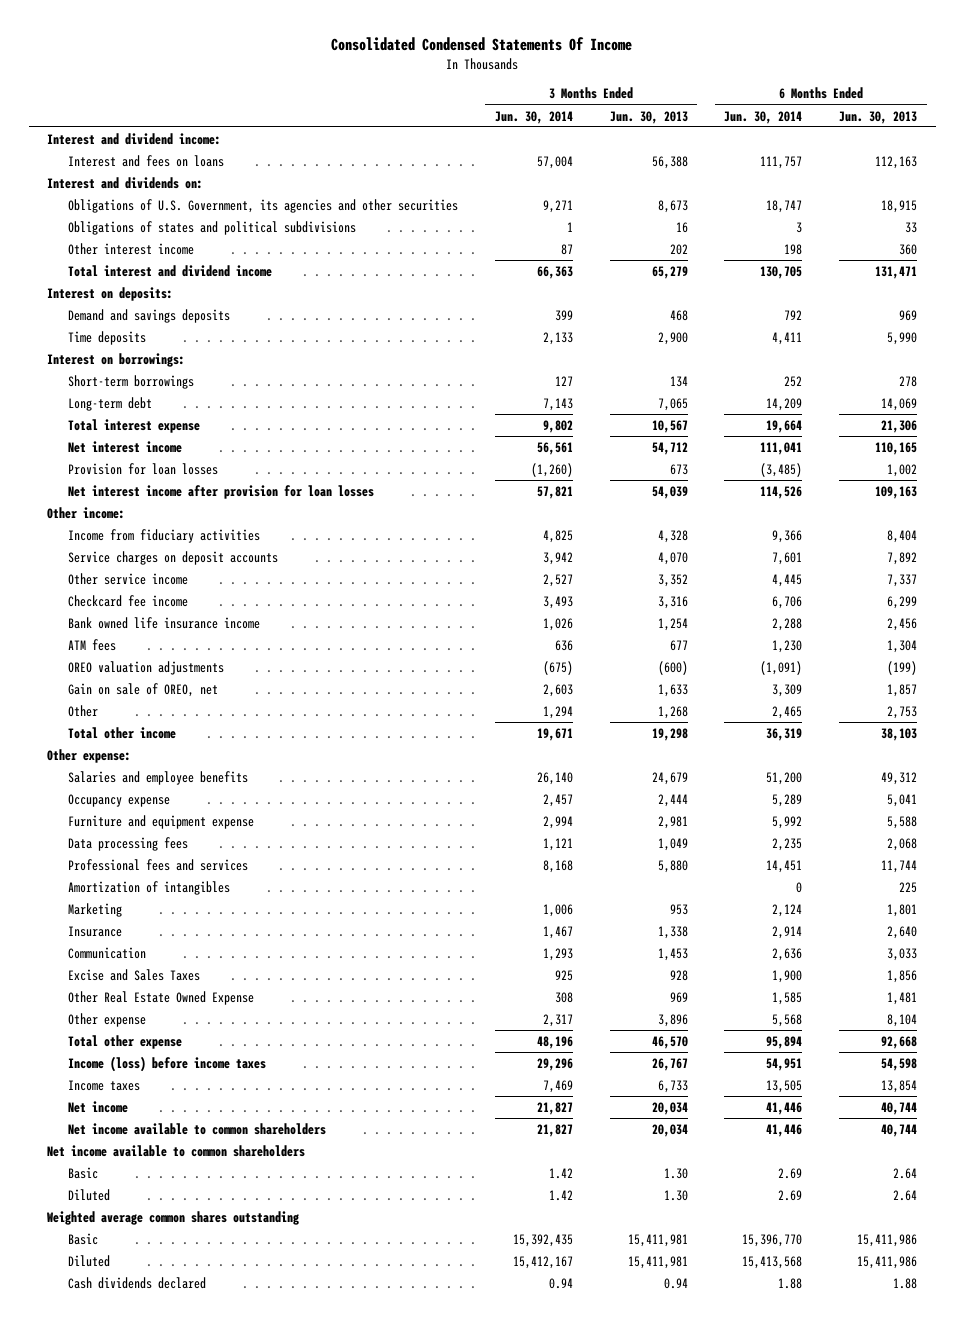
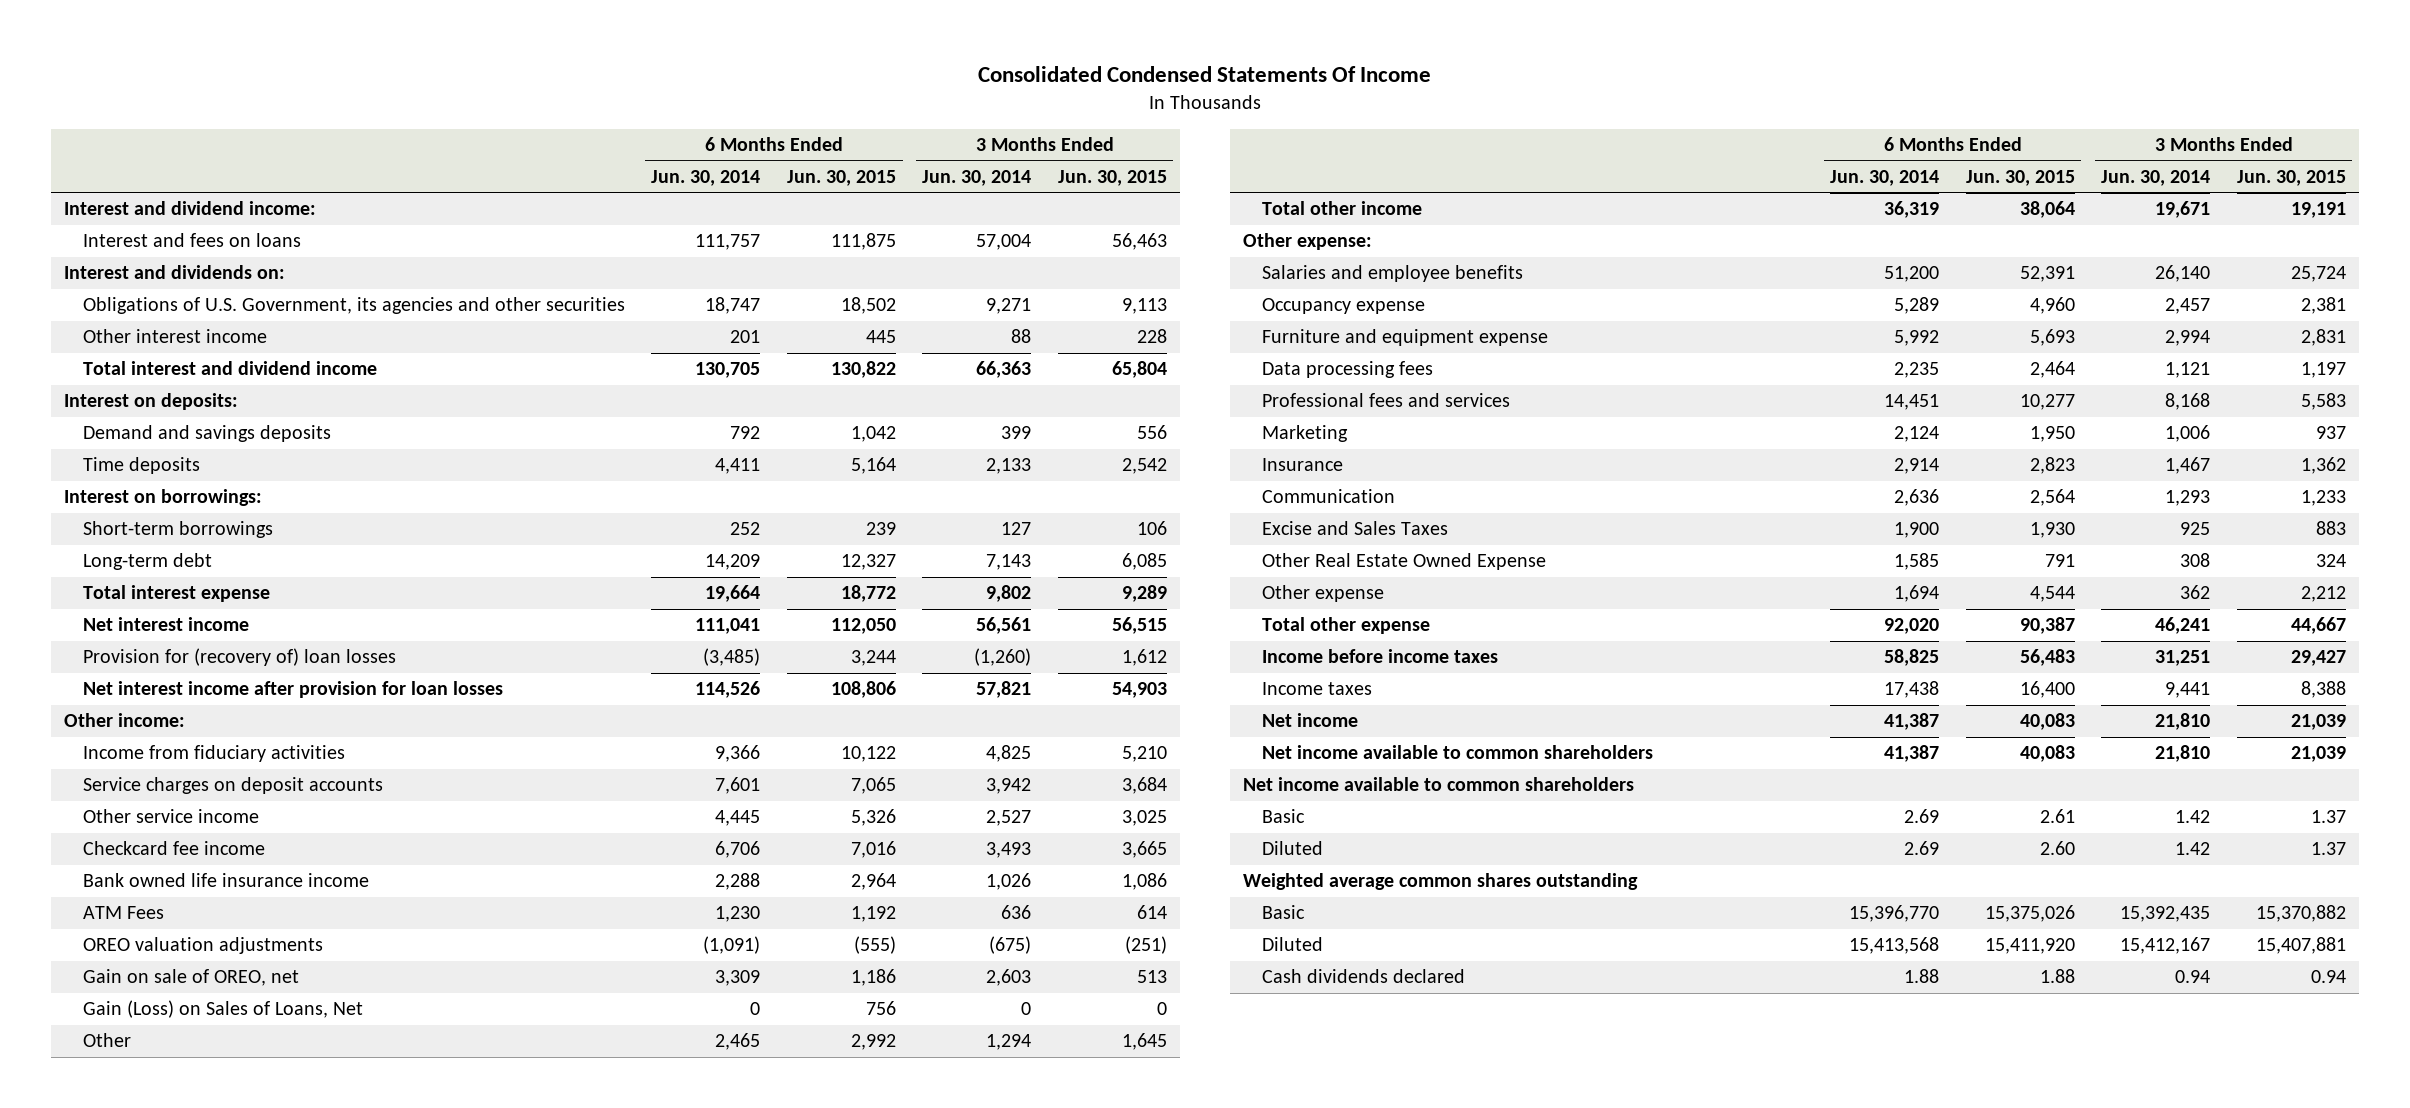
- | 3 Months Ended Jun. 30, 2014 | 3 Months Ended Jun. 30, 2013 | 6 Months Ended Jun. 30, 2014 | 6 Months Ended Jun. 30, 2013
+ | 6 Months Ended Jun. 30, 2014 | 6 Months Ended Jun. 30, 2015 | 3 Months Ended Jun. 30, 2014 | 3 Months Ended Jun. 30, 2015
- Obligations of states and political subdivisions | 1 | 16 | 3 | 33
- Other interest income | 87 | 202 | 198 | 360
+ Other interest income | 201 | 445 | 88 | 228
- Provision for loan losses | (1,260) | 673 | (3,485) | 1,002
+ Provision for (recovery of) loan losses | (3,485) | 3,244 | (1,260) | 1,612
- ATM fees | 636 | 677 | 1,230 | 1,304
+ ATM Fees | 1,230 | 1,192 | 636 | 614
+ Gain (Loss) on Sales of Loans, Net | 0 | 756 | 0 | 0
- Amortization of intangibles | | | 0 | 225
- Other expense | 2,317 | 3,896 | 5,568 | 8,104
- Total other expense | 48,196 | 46,570 | 95,894 | 92,668
- Income (loss) before income taxes | 29,296 | 26,767 | 54,951 | 54,598
- Income taxes | 7,469 | 6,733 | 13,505 | 13,854
- Net income | 21,827 | 20,034 | 41,446 | 40,744
- Net income available to common shareholders | 21,827 | 20,034 | 41,446 | 40,744
+ Other expense | 1,694 | 4,544 | 362 | 2,212
+ Total other expense | 92,020 | 90,387 | 46,241 | 44,667
+ Income before income taxes | 58,825 | 56,483 | 31,251 | 29,427
+ Income taxes | 17,438 | 16,400 | 9,441 | 8,388
+ Net income | 41,387 | 40,083 | 21,810 | 21,039
+ Net income available to common shareholders | 41,387 | 40,083 | 21,810 | 21,039

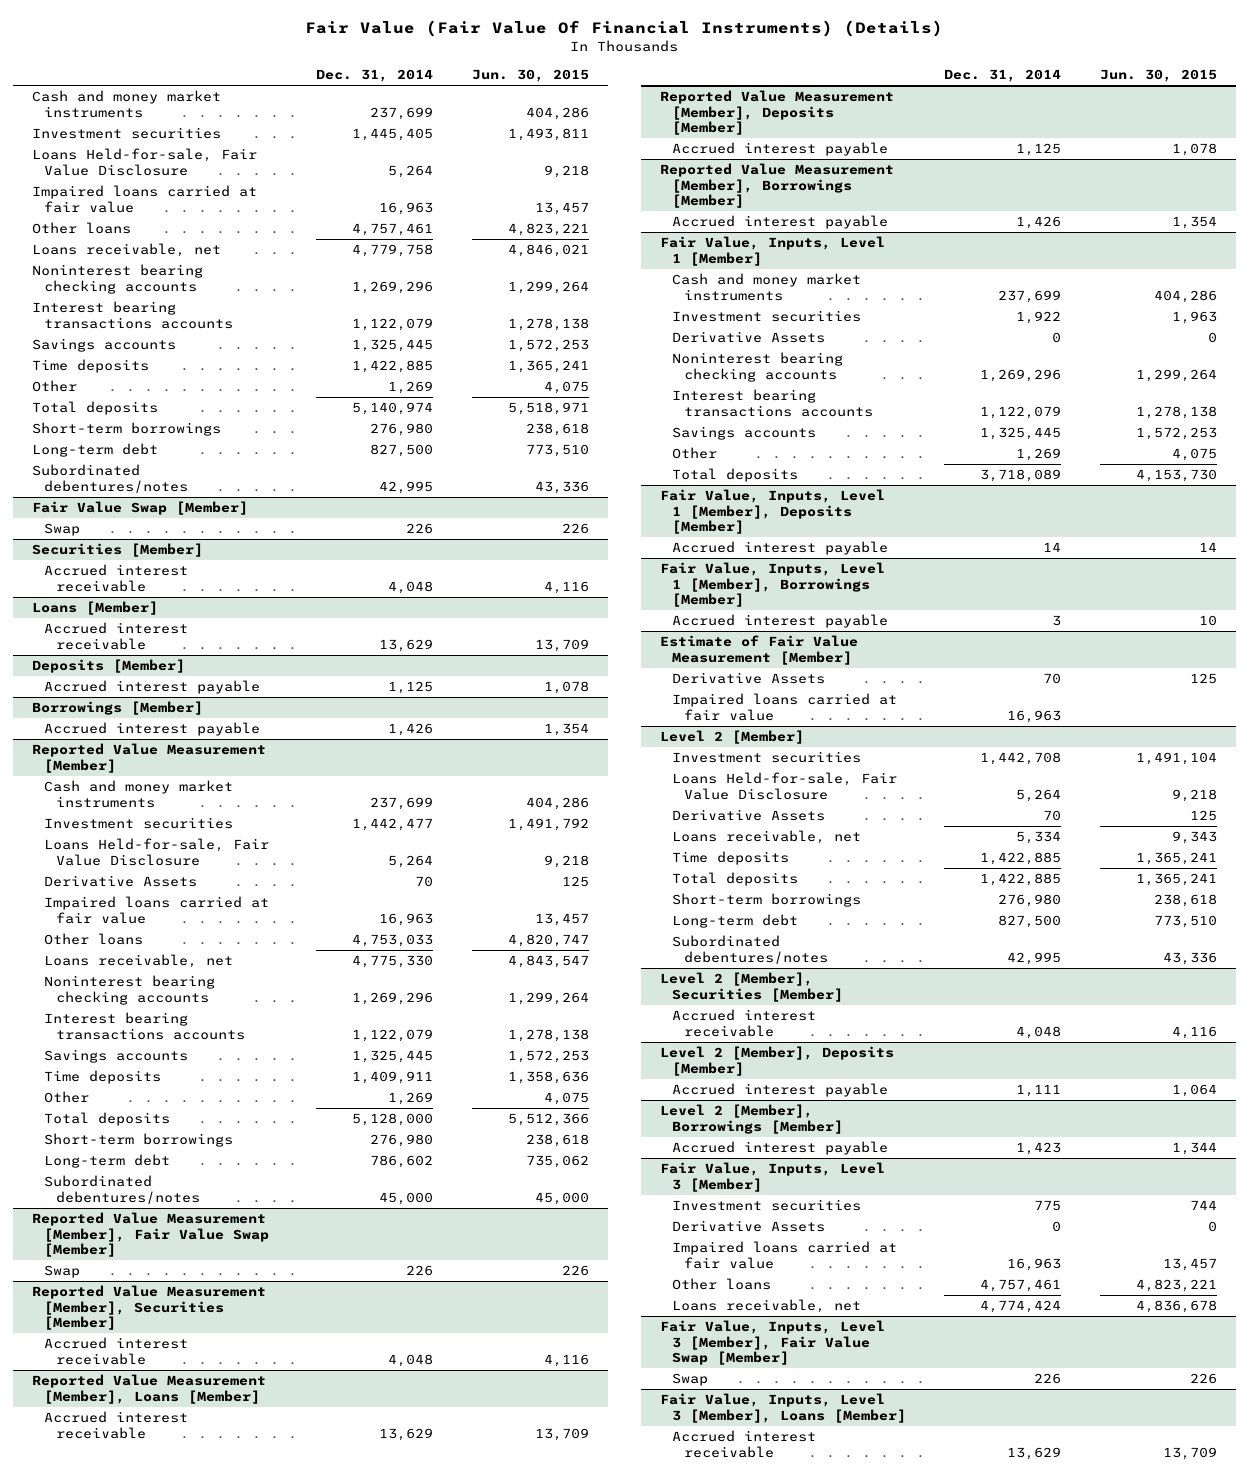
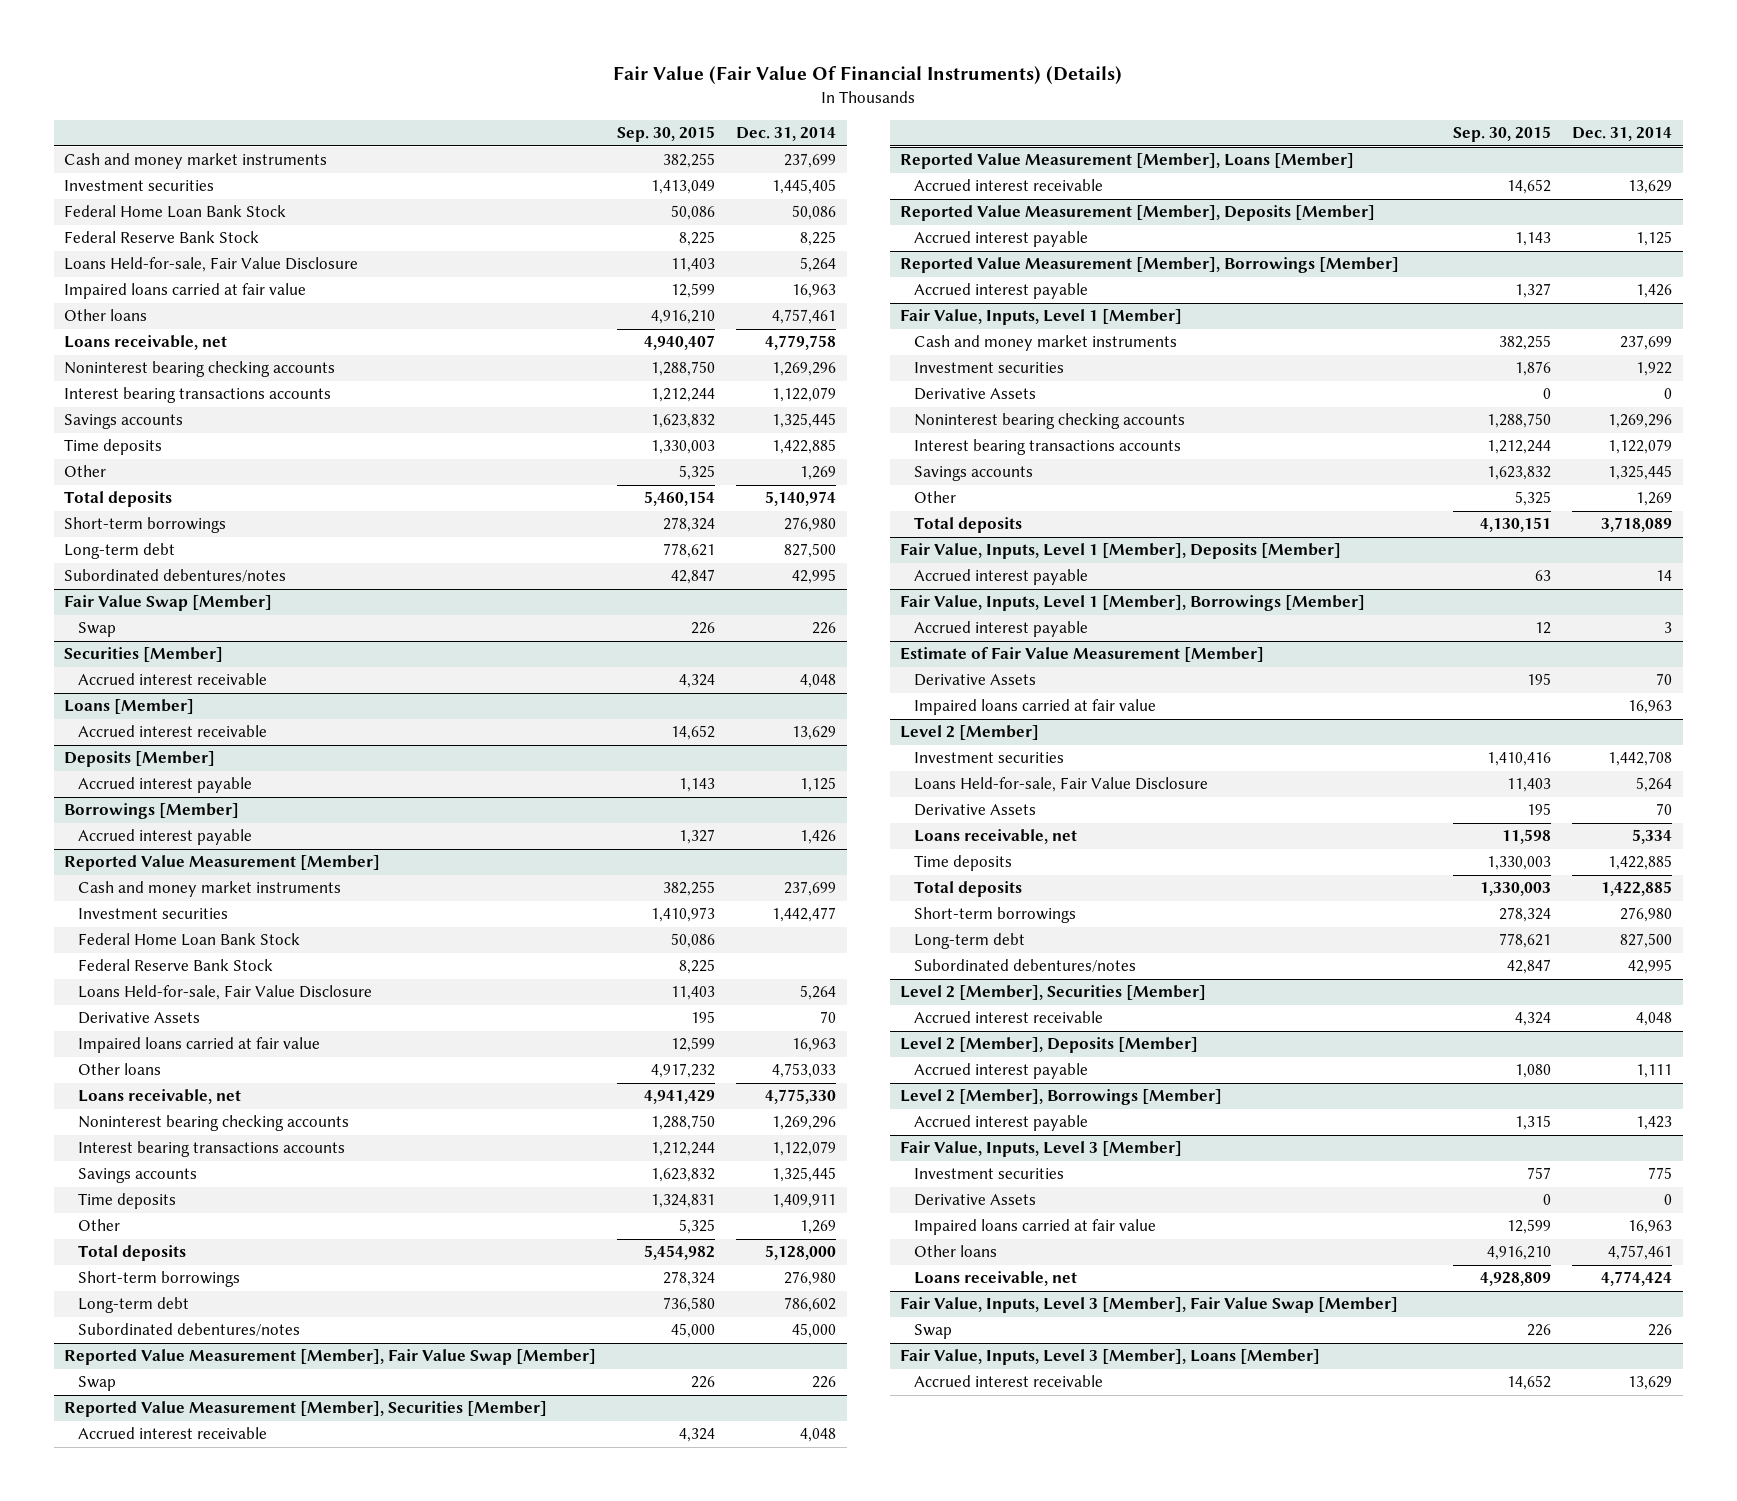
- | Dec. 31, 2014 | Jun. 30, 2015
+ | Sep. 30, 2015 | Dec. 31, 2014
+ Federal Home Loan Bank Stock | 50,086 | 50,086
+ Federal Reserve Bank Stock | 8,225 | 8,225
@ Reported Value Measurement [Member]
+ Federal Home Loan Bank Stock | 50,086 |
+ Federal Reserve Bank Stock | 8,225 |

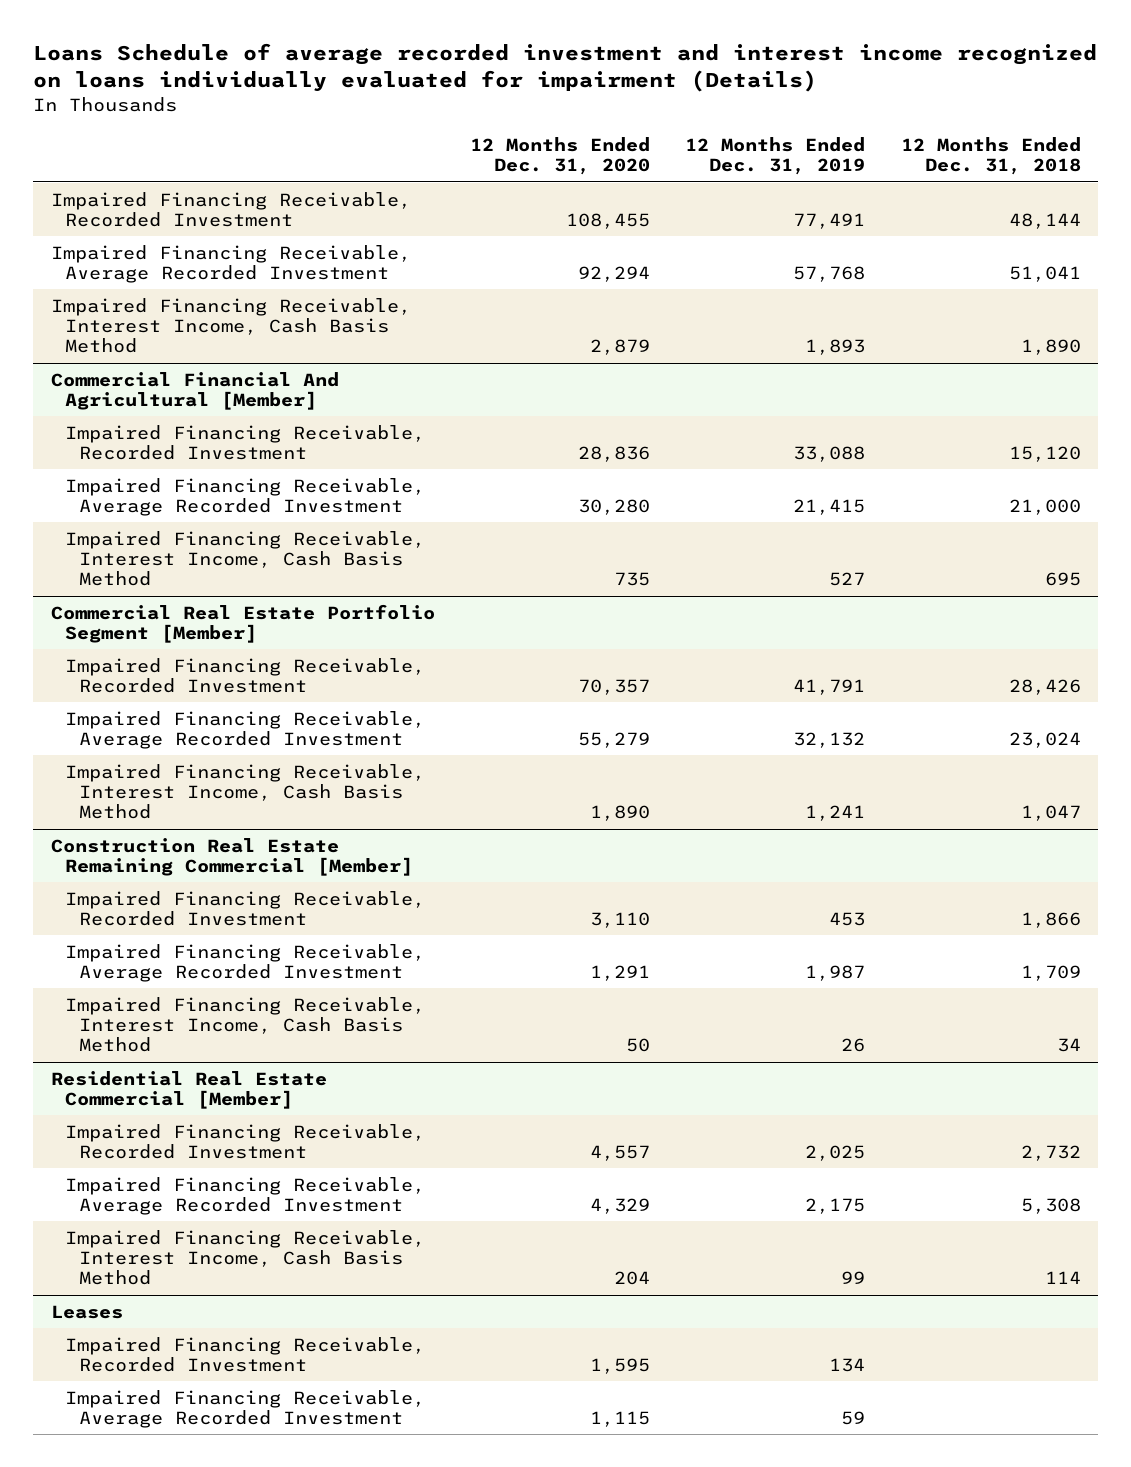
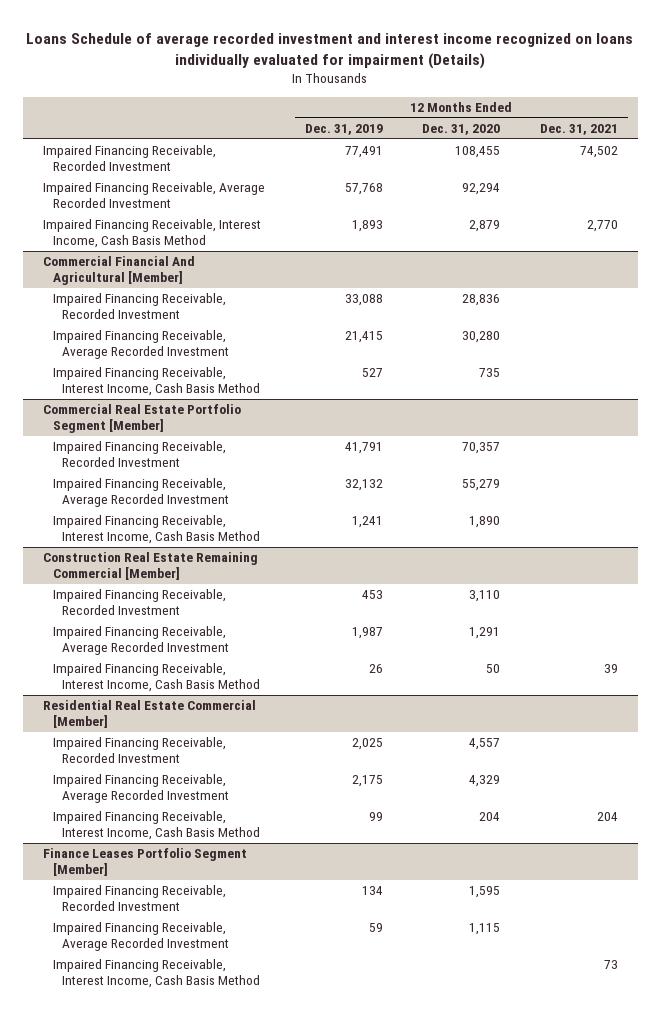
- | 12 Months Ended Dec. 31, 2020 | 12 Months Ended Dec. 31, 2019 | 12 Months Ended Dec. 31, 2018
+ | 12 Months Ended Dec. 31, 2019 | 12 Months Ended Dec. 31, 2020 | 12 Months Ended Dec. 31, 2021
- Leases
+ Finance Leases Portfolio Segment [Member]
+ Impaired Financing Receivable, Interest Income, Cash Basis Method | | | 73

